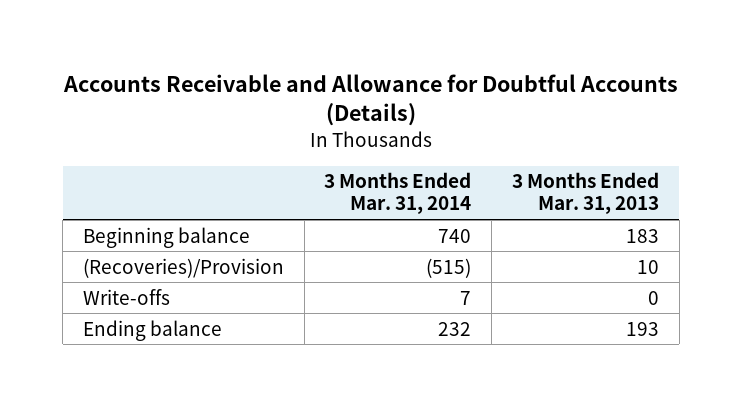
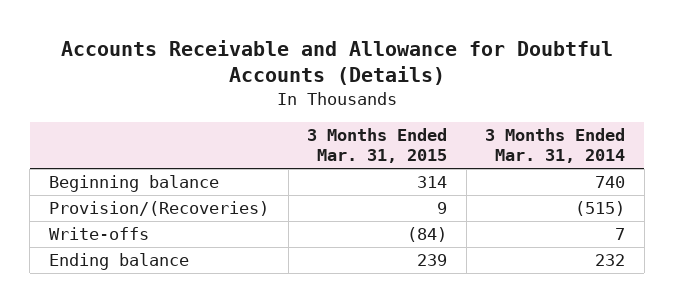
- | 3 Months Ended Mar. 31, 2014 | 3 Months Ended Mar. 31, 2013
+ | 3 Months Ended Mar. 31, 2015 | 3 Months Ended Mar. 31, 2014
- (Recoveries)/Provision | (515) | 10
+ Provision/(Recoveries) | 9 | (515)

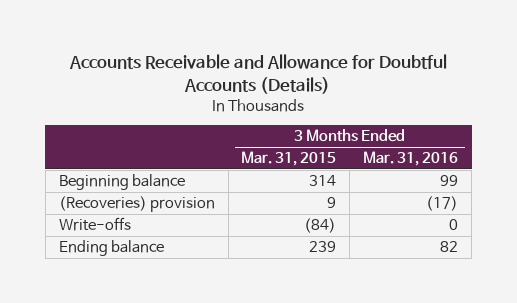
- | 3 Months Ended Mar. 31, 2015 | 3 Months Ended Mar. 31, 2014
+ | 3 Months Ended Mar. 31, 2015 | 3 Months Ended Mar. 31, 2016
- Provision/(Recoveries) | 9 | (515)
+ (Recoveries) provision | 9 | (17)

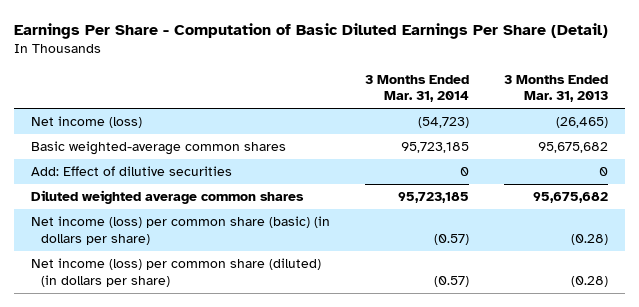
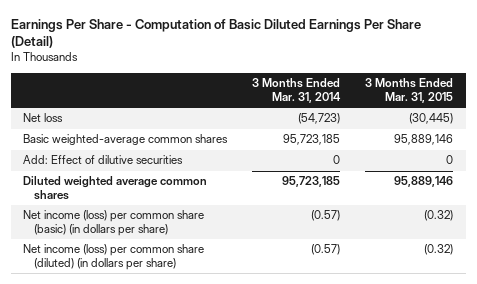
- | 3 Months Ended Mar. 31, 2014 | 3 Months Ended Mar. 31, 2013
+ | 3 Months Ended Mar. 31, 2014 | 3 Months Ended Mar. 31, 2015
- Net income (loss) | (54,723) | (26,465)
+ Net loss | (54,723) | (30,445)

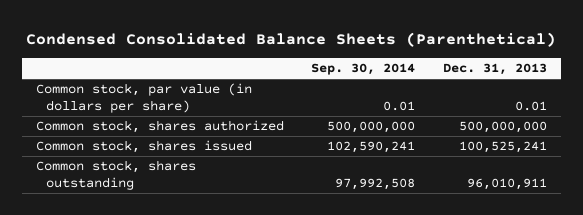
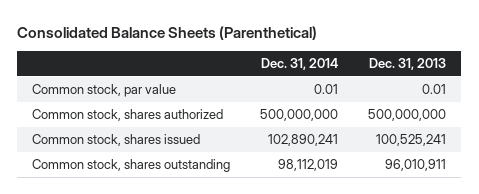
- Condensed Consolidated Balance Sheets (Parenthetical)
+ Consolidated Balance Sheets (Parenthetical)
- | Sep. 30, 2014 | Dec. 31, 2013
+ | Dec. 31, 2014 | Dec. 31, 2013
- Common stock, par value (in dollars per share) | 0.01 | 0.01
+ Common stock, par value | 0.01 | 0.01

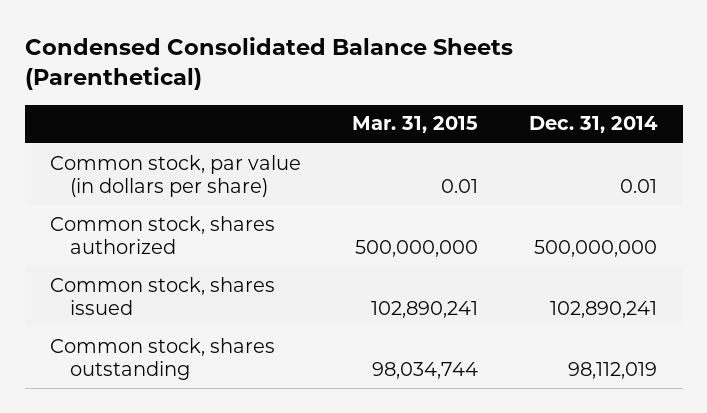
- Consolidated Balance Sheets (Parenthetical)
+ Condensed Consolidated Balance Sheets (Parenthetical)
- | Dec. 31, 2014 | Dec. 31, 2013
+ | Mar. 31, 2015 | Dec. 31, 2014
- Common stock, par value | 0.01 | 0.01
+ Common stock, par value (in dollars per share) | 0.01 | 0.01

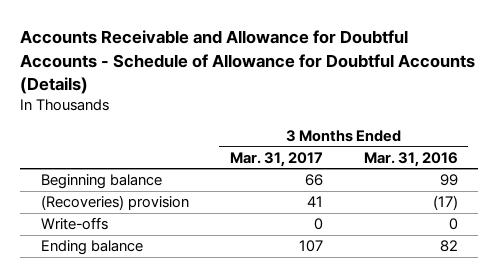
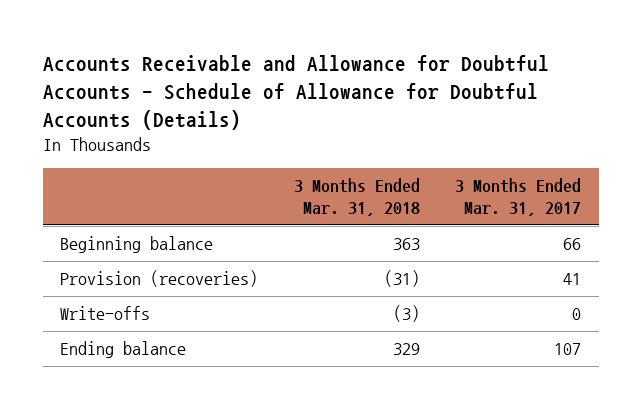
- | 3 Months Ended Mar. 31, 2017 | 3 Months Ended Mar. 31, 2016
+ | 3 Months Ended Mar. 31, 2018 | 3 Months Ended Mar. 31, 2017
- (Recoveries) provision | 41 | (17)
+ Provision (recoveries) | (31) | 41

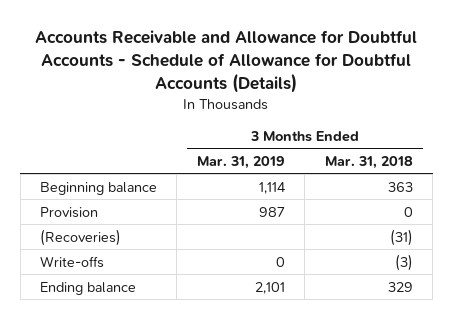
- | 3 Months Ended Mar. 31, 2018 | 3 Months Ended Mar. 31, 2017
+ | 3 Months Ended Mar. 31, 2019 | 3 Months Ended Mar. 31, 2018
- Provision (recoveries) | (31) | 41
+ Provision | 987 | 0
+ (Recoveries) | | (31)

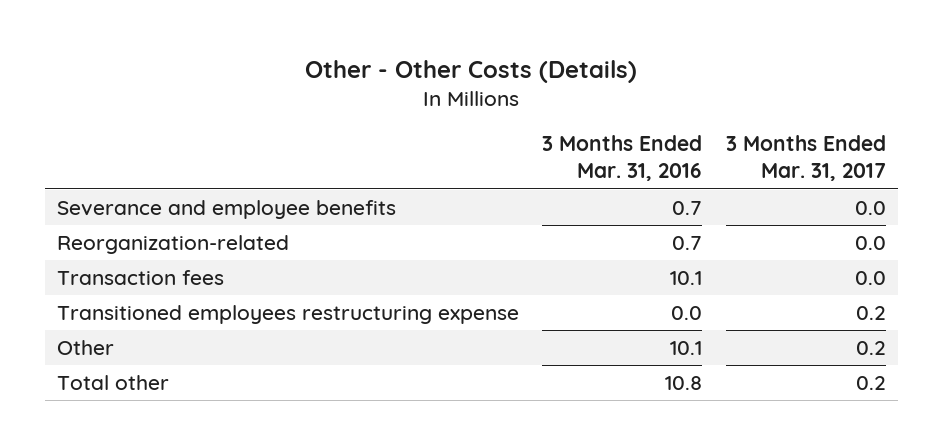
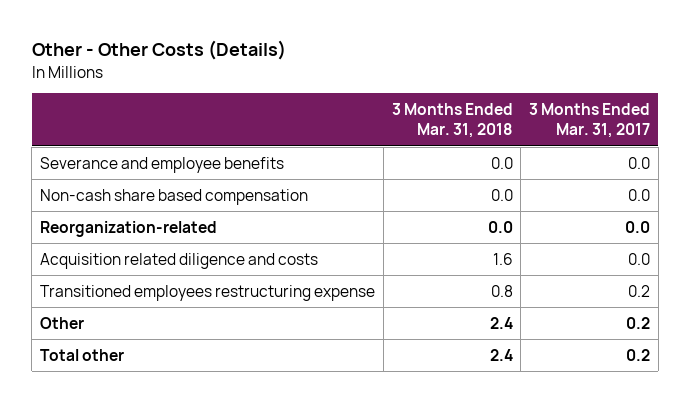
- | 3 Months Ended Mar. 31, 2016 | 3 Months Ended Mar. 31, 2017
+ | 3 Months Ended Mar. 31, 2018 | 3 Months Ended Mar. 31, 2017
+ Non-cash share based compensation | 0.0 | 0.0
- Transaction fees | 10.1 | 0.0
+ Acquisition related diligence and costs | 1.6 | 0.0

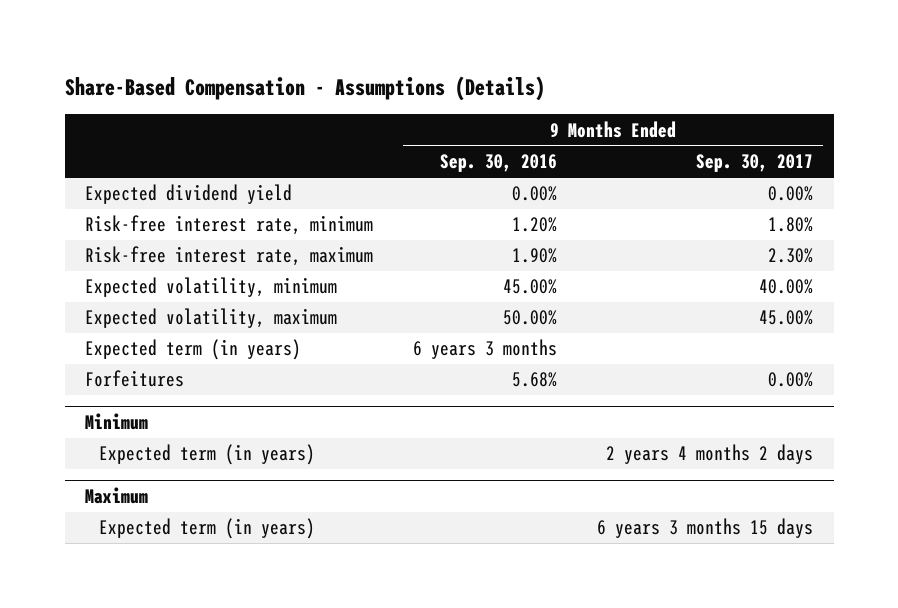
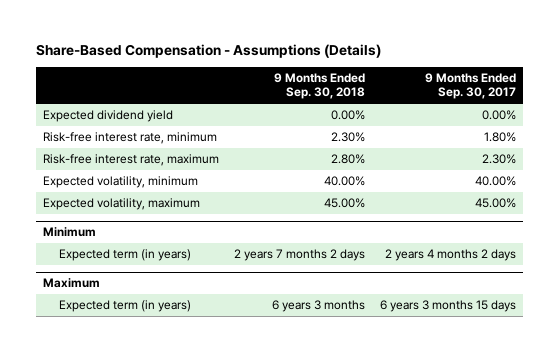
- | 9 Months Ended Sep. 30, 2016 | 9 Months Ended Sep. 30, 2017
+ | 9 Months Ended Sep. 30, 2018 | 9 Months Ended Sep. 30, 2017
- Expected term (in years) | 6 years 3 months |
- Forfeitures | 5.68% | 0.00%

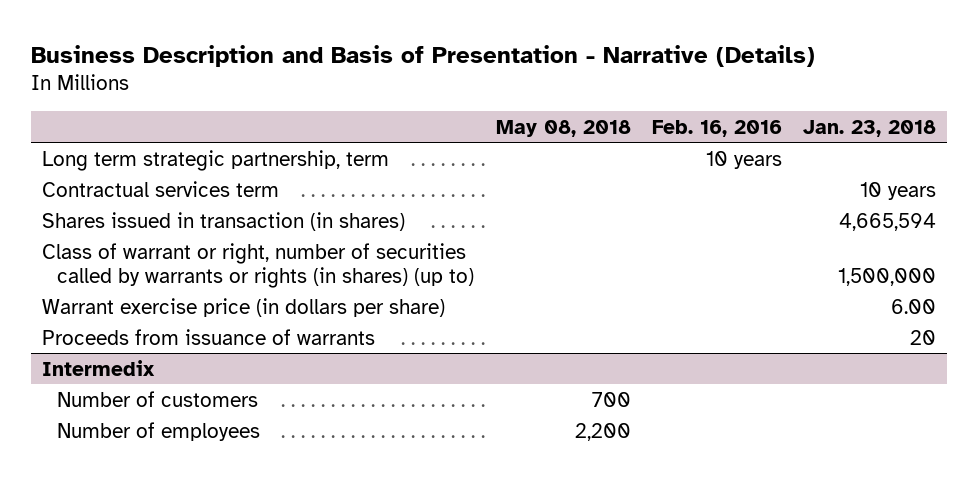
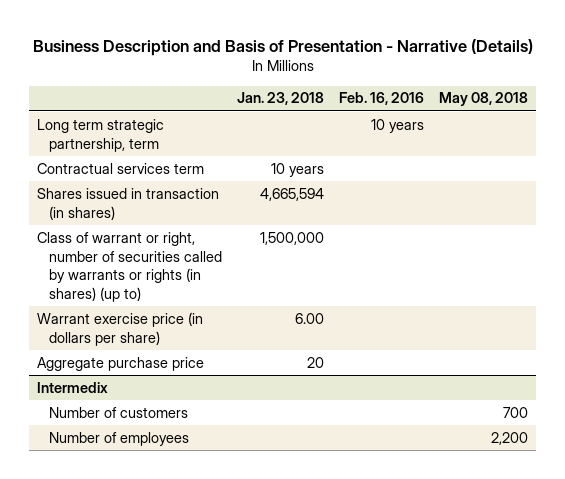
- | May 08, 2018 | Feb. 16, 2016 | Jan. 23, 2018
+ | Jan. 23, 2018 | Feb. 16, 2016 | May 08, 2018
- Proceeds from issuance of warrants | | | 20
+ Aggregate purchase price | 20 | |

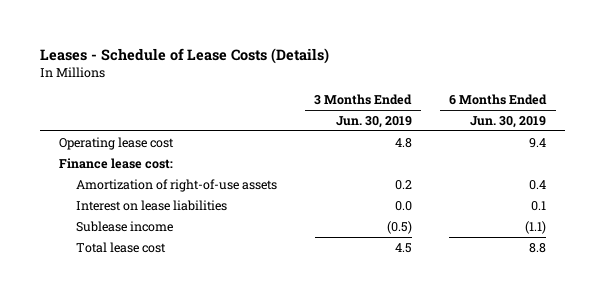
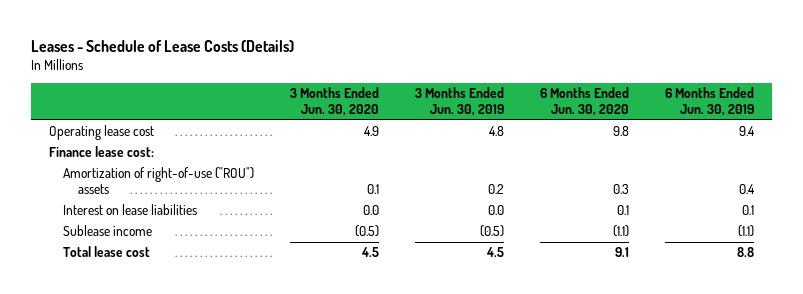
- | 3 Months Ended Jun. 30, 2019 | 6 Months Ended Jun. 30, 2019
+ | 3 Months Ended Jun. 30, 2020 | 3 Months Ended Jun. 30, 2019 | 6 Months Ended Jun. 30, 2020 | 6 Months Ended Jun. 30, 2019
- Amortization of right-of-use assets | 0.2 | 0.4
+ Amortization of right-of-use ("ROU") assets | 0.1 | 0.2 | 0.3 | 0.4

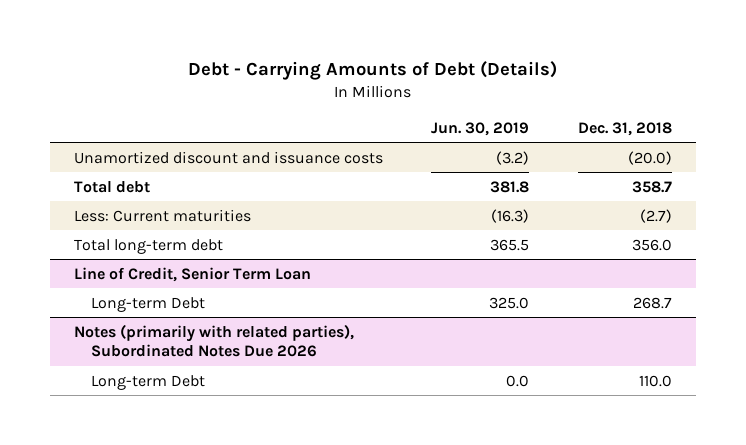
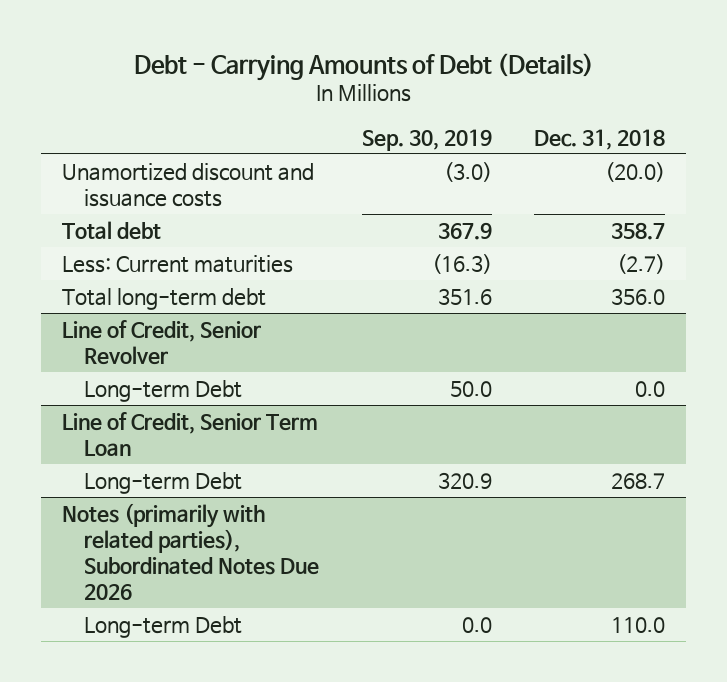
- | Jun. 30, 2019 | Dec. 31, 2018
+ | Sep. 30, 2019 | Dec. 31, 2018
+ Line of Credit, Senior Revolver
+ Long-term Debt | 50.0 | 0.0

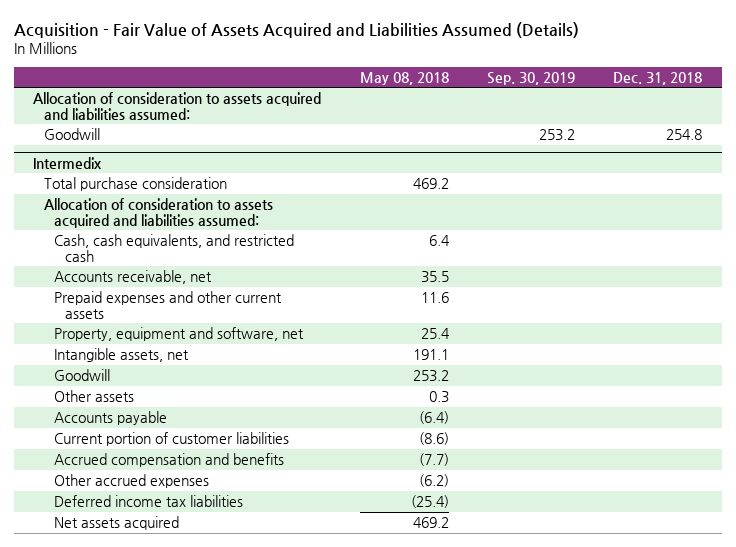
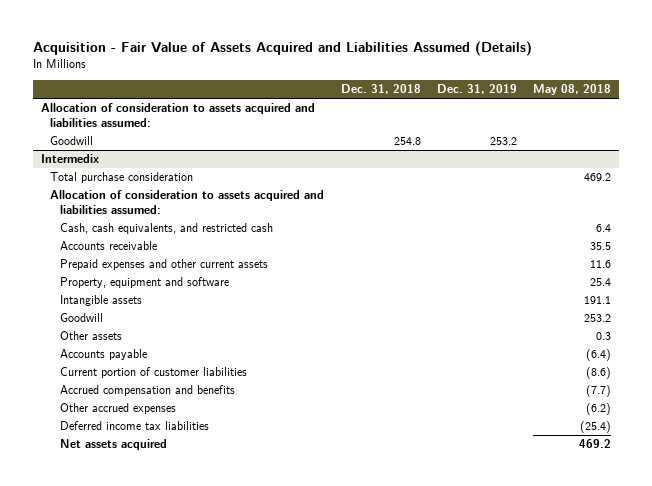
- | May 08, 2018 | Sep. 30, 2019 | Dec. 31, 2018
+ | Dec. 31, 2018 | Dec. 31, 2019 | May 08, 2018
@ Intermedix
- Accounts receivable, net | 35.5 | |
+ Accounts receivable | | | 35.5
- Property, equipment and software, net | 25.4 | |
- Intangible assets, net | 191.1 | |
+ Property, equipment and software | | | 25.4
+ Intangible assets | | | 191.1

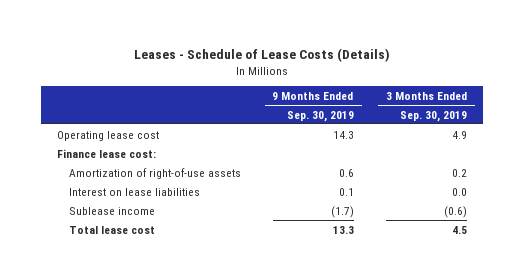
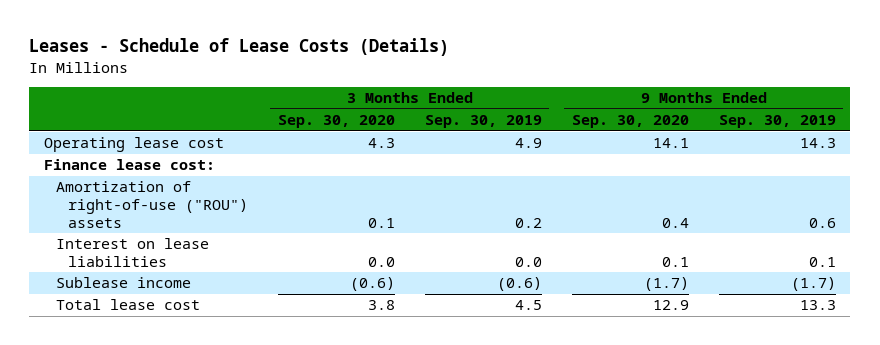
- | 9 Months Ended Sep. 30, 2019 | 3 Months Ended Sep. 30, 2019
+ | 3 Months Ended Sep. 30, 2020 | 3 Months Ended Sep. 30, 2019 | 9 Months Ended Sep. 30, 2020 | 9 Months Ended Sep. 30, 2019
- Amortization of right-of-use assets | 0.6 | 0.2
+ Amortization of right-of-use ("ROU") assets | 0.1 | 0.2 | 0.4 | 0.6

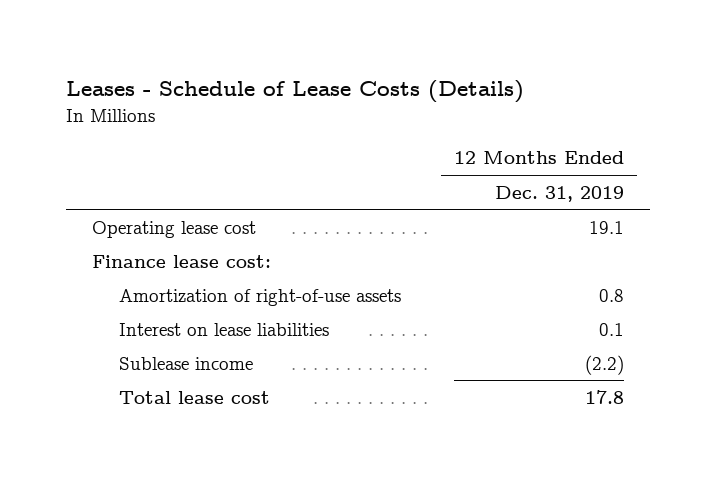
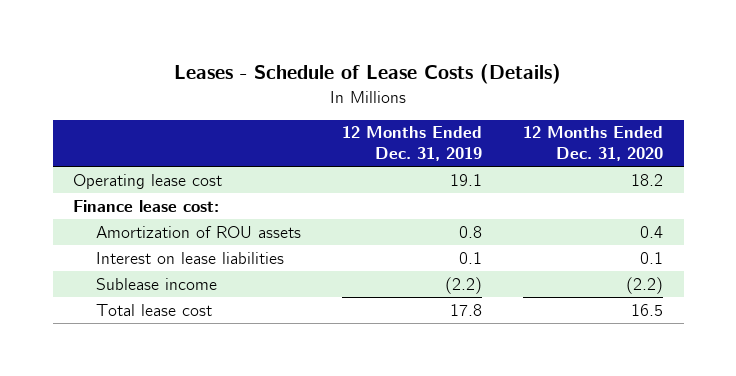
- | 12 Months Ended Dec. 31, 2019
+ | 12 Months Ended Dec. 31, 2019 | 12 Months Ended Dec. 31, 2020
- Amortization of right-of-use assets | 0.8
+ Amortization of ROU assets | 0.8 | 0.4

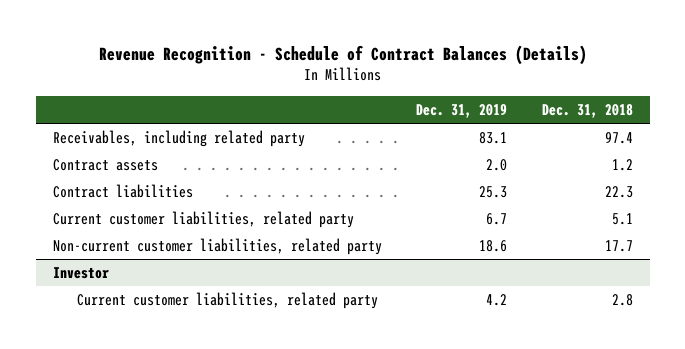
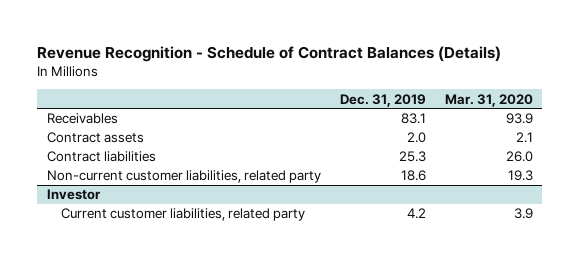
- | Dec. 31, 2019 | Dec. 31, 2018
+ | Dec. 31, 2019 | Mar. 31, 2020
- Receivables, including related party | 83.1 | 97.4
+ Receivables | 83.1 | 93.9
- Current customer liabilities, related party | 6.7 | 5.1

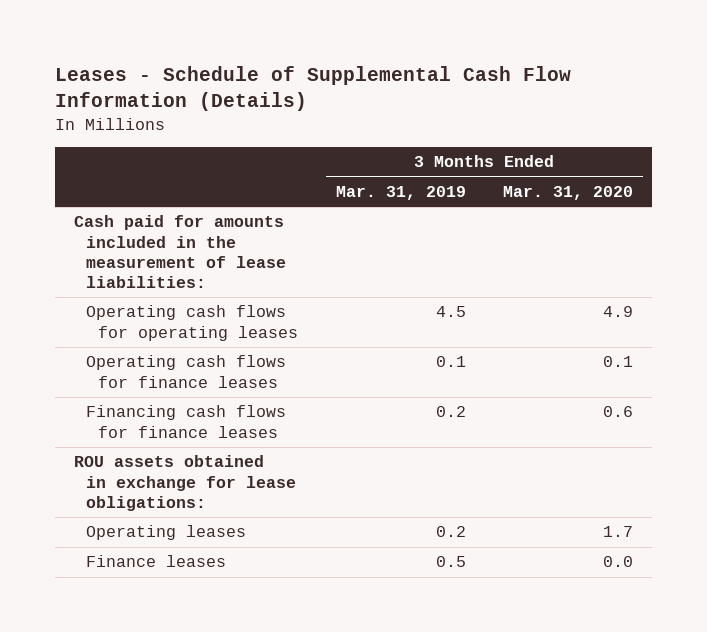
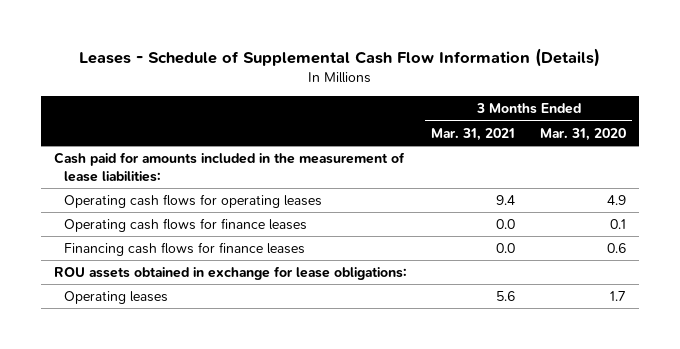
- | 3 Months Ended Mar. 31, 2019 | 3 Months Ended Mar. 31, 2020
+ | 3 Months Ended Mar. 31, 2021 | 3 Months Ended Mar. 31, 2020
- Finance leases | 0.5 | 0.0

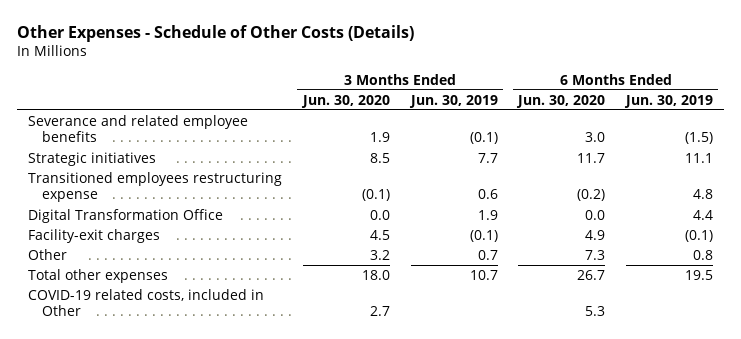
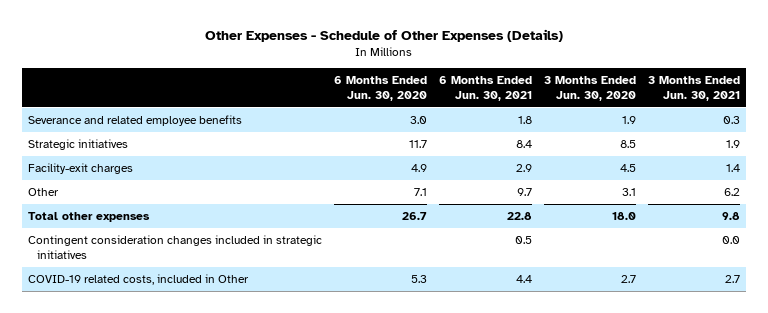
- Other Expenses - Schedule of Other Costs (Details)
+ Other Expenses - Schedule of Other Expenses (Details)
- | 3 Months Ended Jun. 30, 2020 | 3 Months Ended Jun. 30, 2019 | 6 Months Ended Jun. 30, 2020 | 6 Months Ended Jun. 30, 2019
+ | 6 Months Ended Jun. 30, 2020 | 6 Months Ended Jun. 30, 2021 | 3 Months Ended Jun. 30, 2020 | 3 Months Ended Jun. 30, 2021
- Transitioned employees restructuring expense | (0.1) | 0.6 | (0.2) | 4.8
- Digital Transformation Office | 0.0 | 1.9 | 0.0 | 4.4
- Other | 3.2 | 0.7 | 7.3 | 0.8
+ Other | 7.1 | 9.7 | 3.1 | 6.2
+ Contingent consideration changes included in strategic initiatives | | 0.5 | | 0.0

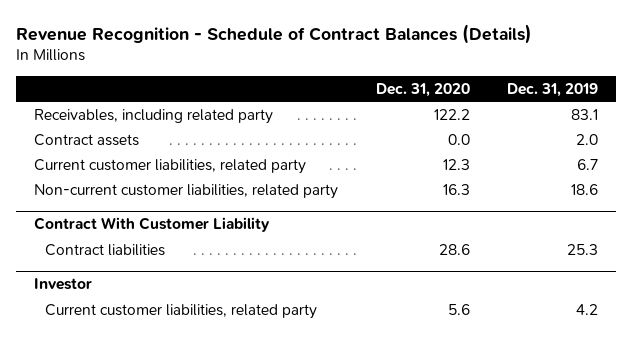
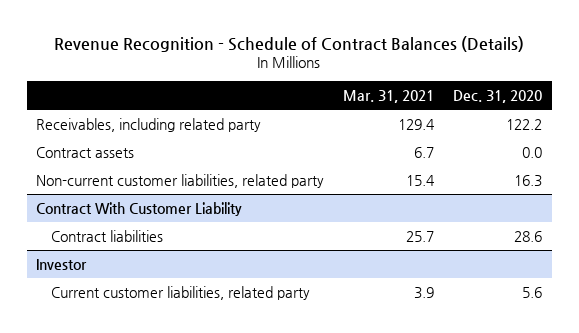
- | Dec. 31, 2020 | Dec. 31, 2019
+ | Mar. 31, 2021 | Dec. 31, 2020
- Current customer liabilities, related party | 12.3 | 6.7

